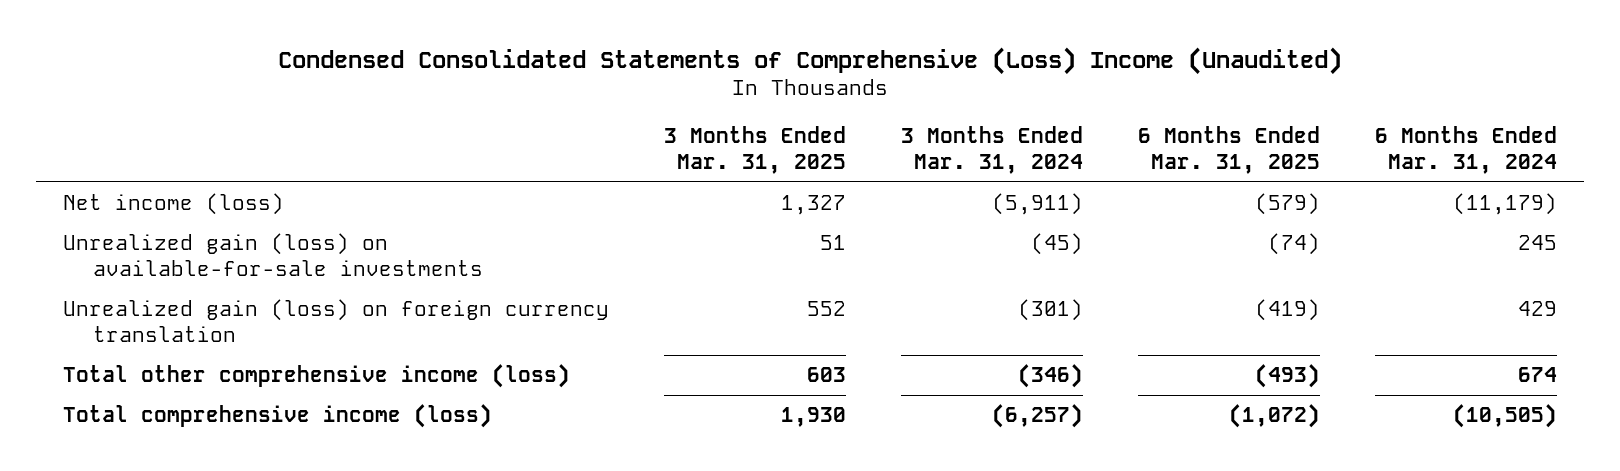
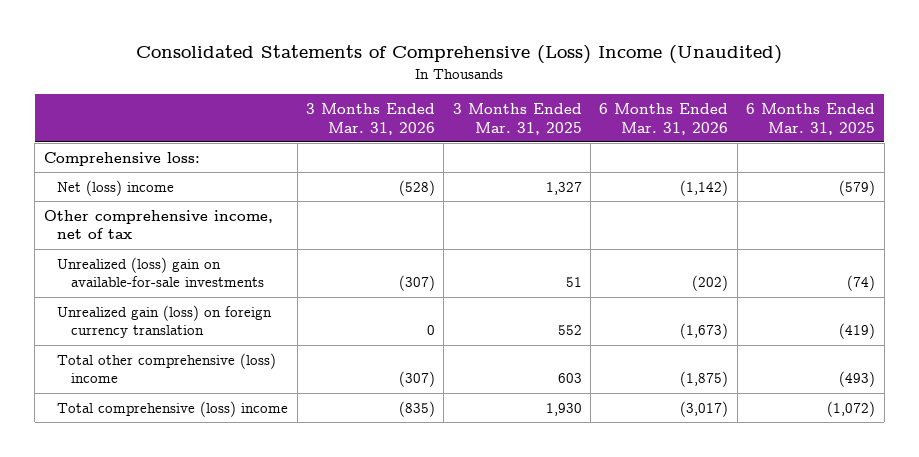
- Condensed Consolidated Statements of Comprehensive (Loss) Income (Unaudited)
+ Consolidated Statements of Comprehensive (Loss) Income (Unaudited)
- | 3 Months Ended Mar. 31, 2025 | 3 Months Ended Mar. 31, 2024 | 6 Months Ended Mar. 31, 2025 | 6 Months Ended Mar. 31, 2024
+ | 3 Months Ended Mar. 31, 2026 | 3 Months Ended Mar. 31, 2025 | 6 Months Ended Mar. 31, 2026 | 6 Months Ended Mar. 31, 2025
- Net income (loss) | 1,327 | (5,911) | (579) | (11,179)
- Unrealized gain (loss) on available-for-sale investments | 51 | (45) | (74) | 245
+ Comprehensive loss:
+ Net (loss) income | (528) | 1,327 | (1,142) | (579)
+ Other comprehensive income, net of tax
+ Unrealized (loss) gain on available-for-sale investments | (307) | 51 | (202) | (74)
- Total other comprehensive income (loss) | 603 | (346) | (493) | 674
- Total comprehensive income (loss) | 1,930 | (6,257) | (1,072) | (10,505)
+ Total other comprehensive (loss) income | (307) | 603 | (1,875) | (493)
+ Total comprehensive (loss) income | (835) | 1,930 | (3,017) | (1,072)

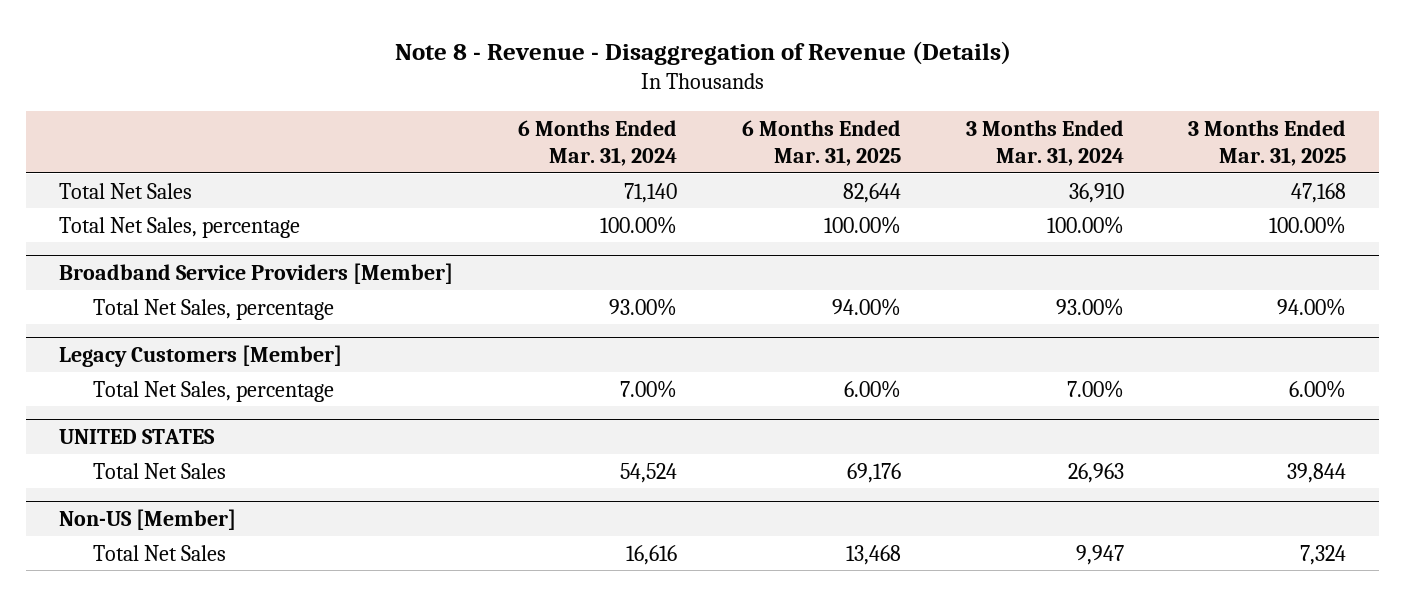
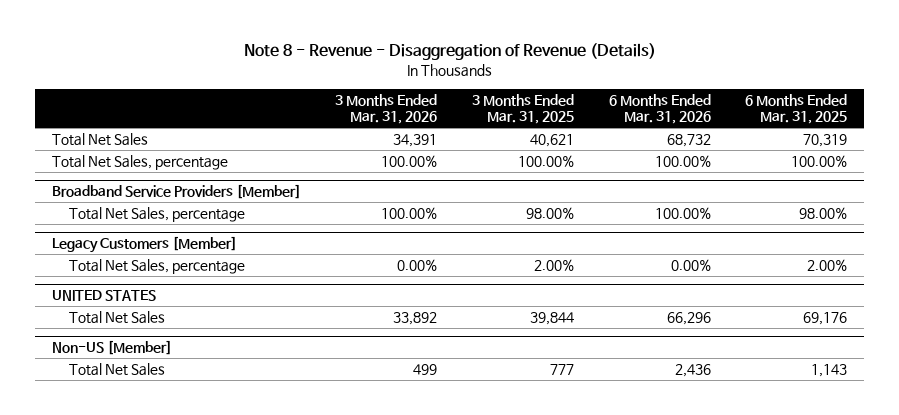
- | 6 Months Ended Mar. 31, 2024 | 6 Months Ended Mar. 31, 2025 | 3 Months Ended Mar. 31, 2024 | 3 Months Ended Mar. 31, 2025
+ | 3 Months Ended Mar. 31, 2026 | 3 Months Ended Mar. 31, 2025 | 6 Months Ended Mar. 31, 2026 | 6 Months Ended Mar. 31, 2025
- Total Net Sales | 71,140 | 82,644 | 36,910 | 47,168
+ Total Net Sales | 34,391 | 40,621 | 68,732 | 70,319
@ Broadband Service Providers [Member]
- Total Net Sales, percentage | 93.00% | 94.00% | 93.00% | 94.00%
+ Total Net Sales, percentage | 100.00% | 98.00% | 100.00% | 98.00%
@ Legacy Customers [Member]
- Total Net Sales, percentage | 7.00% | 6.00% | 7.00% | 6.00%
+ Total Net Sales, percentage | 0.00% | 2.00% | 0.00% | 2.00%
@ Non-US [Member]
- Total Net Sales | 16,616 | 13,468 | 9,947 | 7,324
+ Total Net Sales | 499 | 777 | 2,436 | 1,143

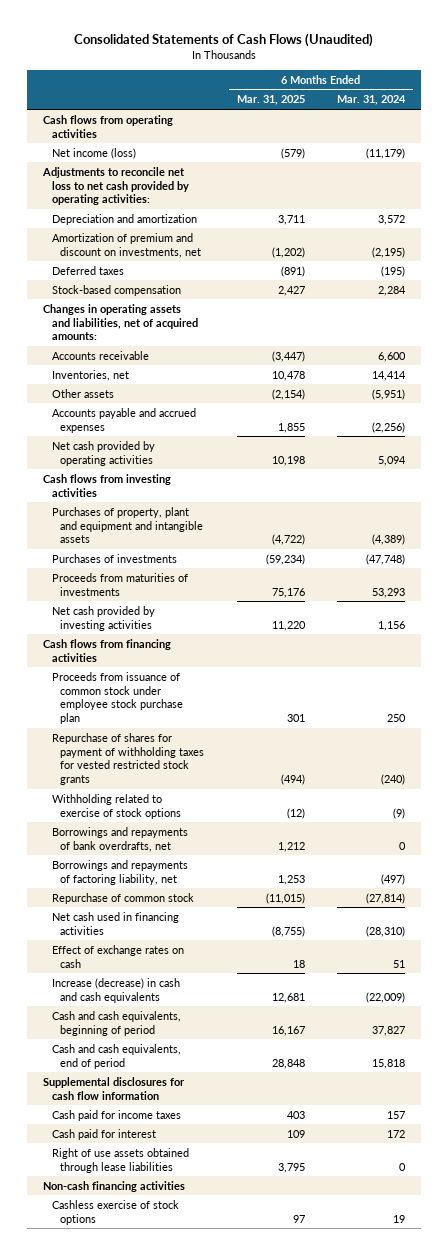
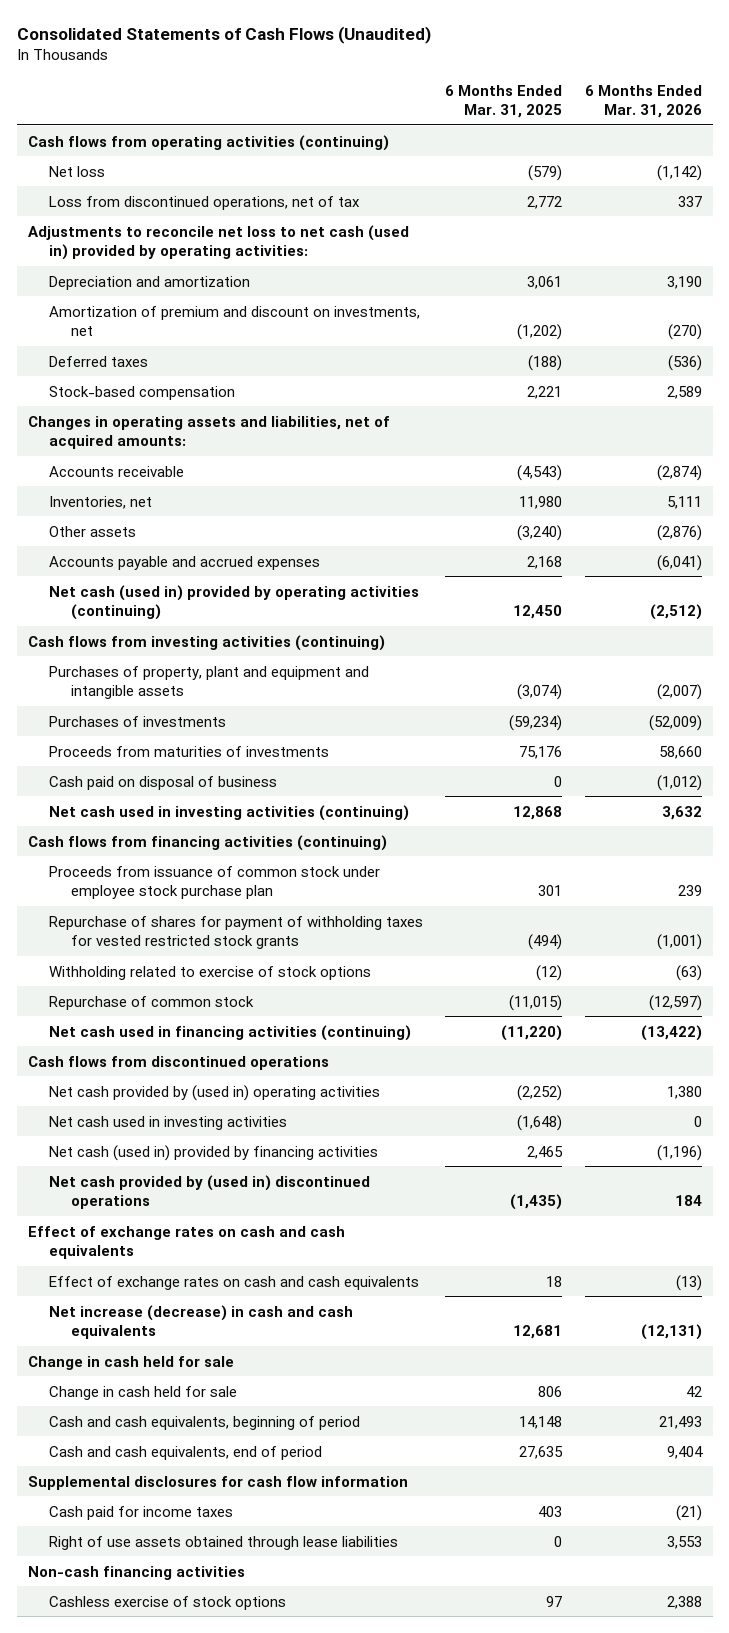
- | 6 Months Ended Mar. 31, 2025 | 6 Months Ended Mar. 31, 2024
+ | 6 Months Ended Mar. 31, 2025 | 6 Months Ended Mar. 31, 2026
- Cash flows from operating activities
- Net income (loss) | (579) | (11,179)
- Adjustments to reconcile net loss to net cash provided by operating activities:
- Depreciation and amortization | 3,711 | 3,572
+ Cash flows from operating activities (continuing)
+ Net loss | (579) | (1,142)
+ Loss from discontinued operations, net of tax | 2,772 | 337
+ Adjustments to reconcile net loss to net cash (used in) provided by operating activities:
+ Depreciation and amortization | 3,061 | 3,190
- Deferred taxes | (891) | (195)
- Stock-based compensation | 2,427 | 2,284
+ Deferred taxes | (188) | (536)
+ Stock-based compensation | 2,221 | 2,589
- Accounts receivable | (3,447) | 6,600
- Inventories, net | 10,478 | 14,414
- Other assets | (2,154) | (5,951)
- Accounts payable and accrued expenses | 1,855 | (2,256)
- Net cash provided by operating activities | 10,198 | 5,094
- Cash flows from investing activities
- Purchases of property, plant and equipment and intangible assets | (4,722) | (4,389)
+ Accounts receivable | (4,543) | (2,874)
+ Inventories, net | 11,980 | 5,111
+ Other assets | (3,240) | (2,876)
+ Accounts payable and accrued expenses | 2,168 | (6,041)
+ Net cash (used in) provided by operating activities (continuing) | 12,450 | (2,512)
+ Cash flows from investing activities (continuing)
+ Purchases of property, plant and equipment and intangible assets | (3,074) | (2,007)
- Net cash provided by investing activities | 11,220 | 1,156
- Cash flows from financing activities
+ Cash paid on disposal of business | 0 | (1,012)
+ Net cash used in investing activities (continuing) | 12,868 | 3,632
+ Cash flows from financing activities (continuing)
- Borrowings and repayments of bank overdrafts, net | 1,212 | 0
- Borrowings and repayments of factoring liability, net | 1,253 | (497)
- Net cash used in financing activities | (8,755) | (28,310)
- Effect of exchange rates on cash | 18 | 51
- Increase (decrease) in cash and cash equivalents | 12,681 | (22,009)
- Cash and cash equivalents, beginning of period | 16,167 | 37,827
- Cash and cash equivalents, end of period | 28,848 | 15,818
+ Net cash used in financing activities (continuing) | (11,220) | (13,422)
+ Cash flows from discontinued operations
+ Net cash provided by (used in) operating activities | (2,252) | 1,380
+ Net cash used in investing activities | (1,648) | 0
+ Net cash (used in) provided by financing activities | 2,465 | (1,196)
+ Net cash provided by (used in) discontinued operations | (1,435) | 184
+ Effect of exchange rates on cash and cash equivalents
+ Effect of exchange rates on cash and cash equivalents | 18 | (13)
+ Net increase (decrease) in cash and cash equivalents | 12,681 | (12,131)
+ Change in cash held for sale
+ Change in cash held for sale | 806 | 42
+ Cash and cash equivalents, beginning of period | 14,148 | 21,493
+ Cash and cash equivalents, end of period | 27,635 | 9,404
- Cash paid for interest | 109 | 172
- Right of use assets obtained through lease liabilities | 3,795 | 0
+ Right of use assets obtained through lease liabilities | 0 | 3,553

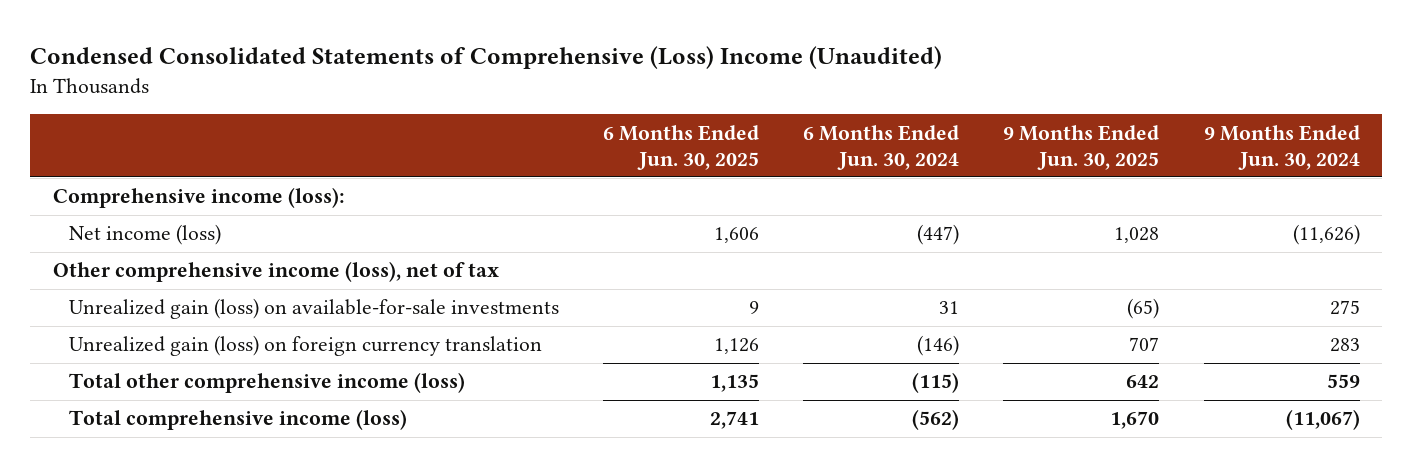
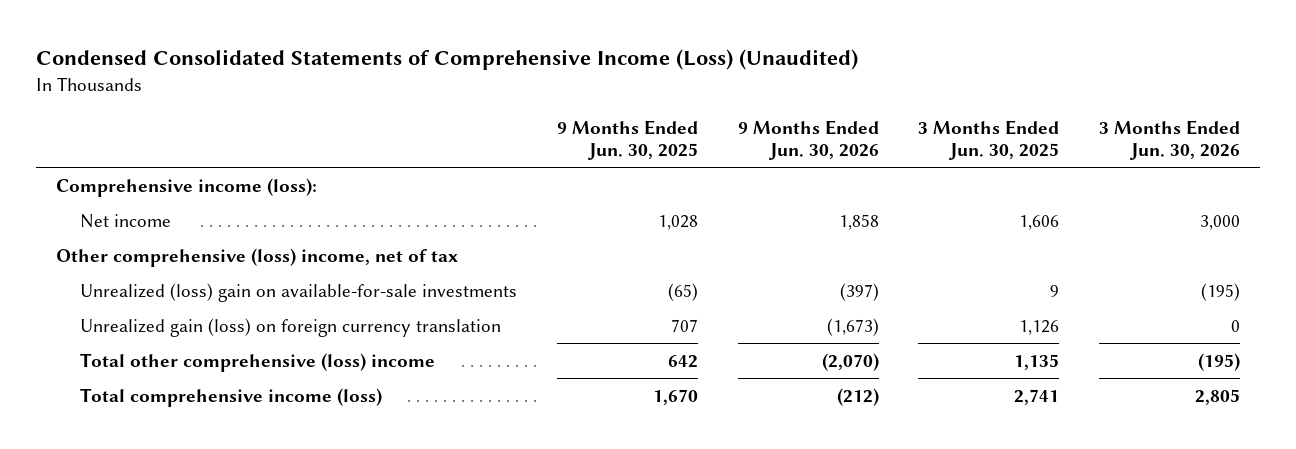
- Condensed Consolidated Statements of Comprehensive (Loss) Income (Unaudited)
+ Condensed Consolidated Statements of Comprehensive Income (Loss) (Unaudited)
- | 6 Months Ended Jun. 30, 2025 | 6 Months Ended Jun. 30, 2024 | 9 Months Ended Jun. 30, 2025 | 9 Months Ended Jun. 30, 2024
+ | 9 Months Ended Jun. 30, 2025 | 9 Months Ended Jun. 30, 2026 | 3 Months Ended Jun. 30, 2025 | 3 Months Ended Jun. 30, 2026
- Net income (loss) | 1,606 | (447) | 1,028 | (11,626)
- Other comprehensive income (loss), net of tax
- Unrealized gain (loss) on available-for-sale investments | 9 | 31 | (65) | 275
+ Net income | 1,028 | 1,858 | 1,606 | 3,000
+ Other comprehensive (loss) income, net of tax
+ Unrealized (loss) gain on available-for-sale investments | (65) | (397) | 9 | (195)
- Total other comprehensive income (loss) | 1,135 | (115) | 642 | 559
+ Total other comprehensive (loss) income | 642 | (2,070) | 1,135 | (195)

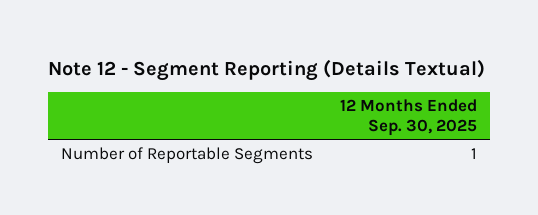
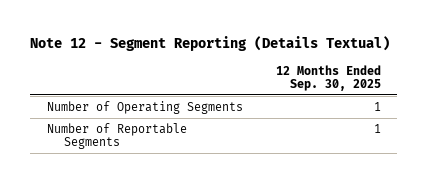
+ Number of Operating Segments | 1

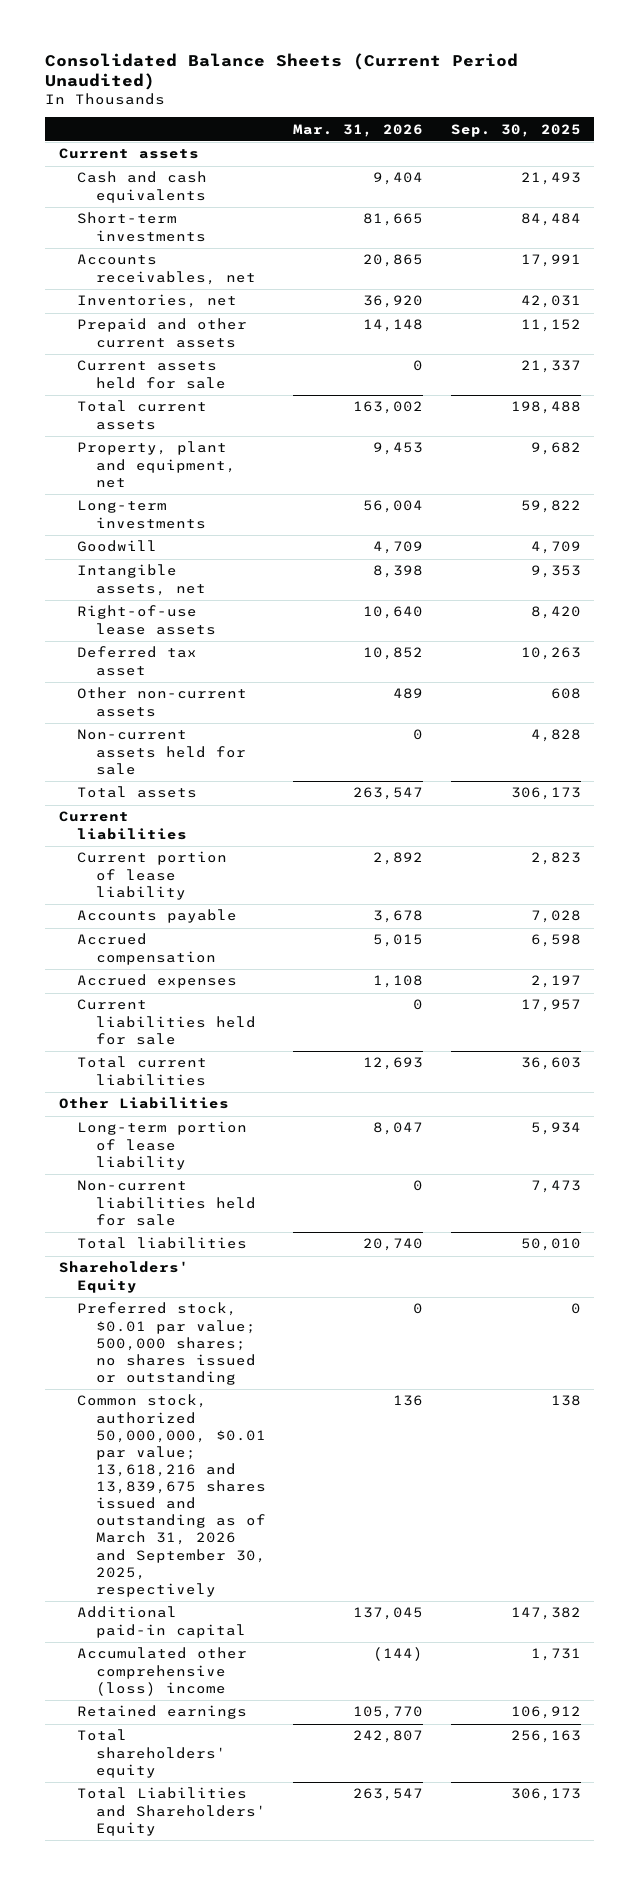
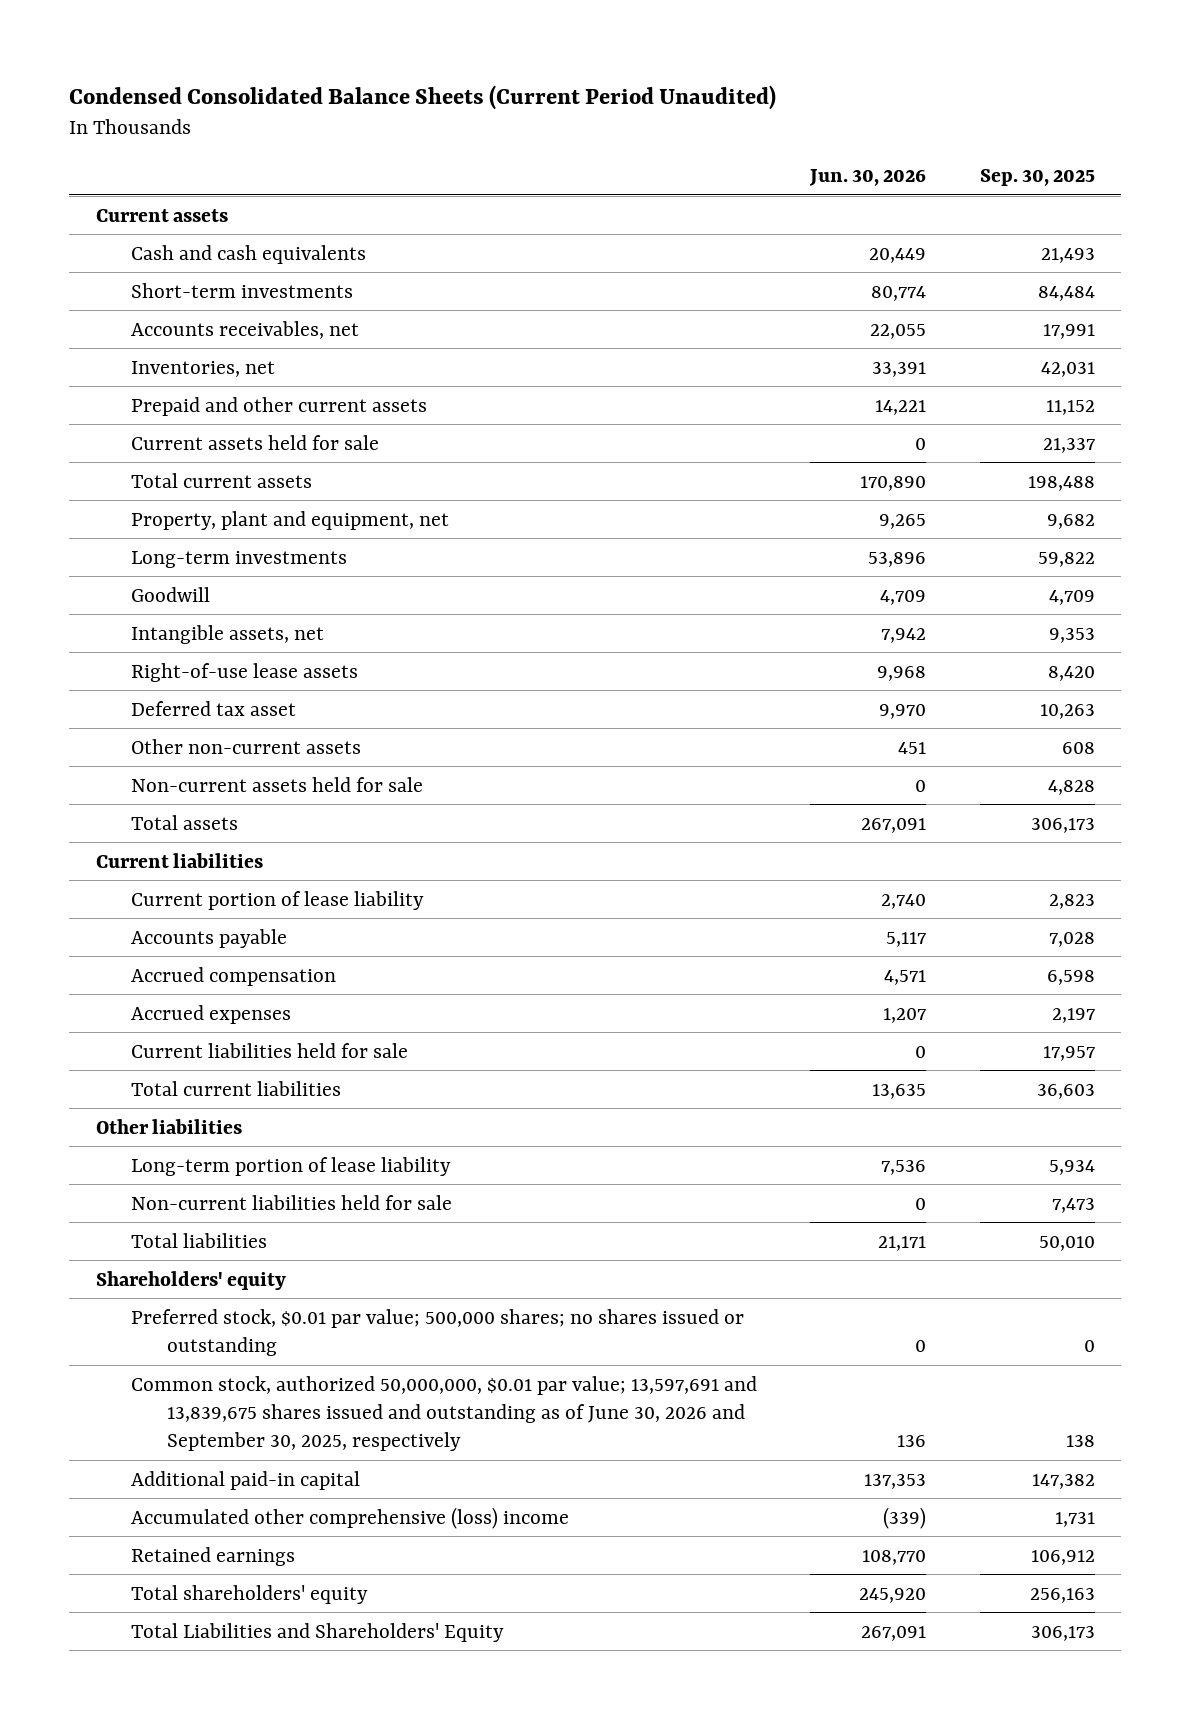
- Consolidated Balance Sheets (Current Period Unaudited)
+ Condensed Consolidated Balance Sheets (Current Period Unaudited)
- | Mar. 31, 2026 | Sep. 30, 2025
+ | Jun. 30, 2026 | Sep. 30, 2025
- Other Liabilities
+ Other liabilities
- Shareholders' Equity
+ Shareholders' equity
- Common stock, authorized 50,000,000, $0.01 par value; 13,618,216 and 13,839,675 shares issued and outstanding as of March 31, 2026 and September 30, 2025, respectively | 136 | 138
+ Common stock, authorized 50,000,000, $0.01 par value; 13,597,691 and 13,839,675 shares issued and outstanding as of June 30, 2026 and September 30, 2025, respectively | 136 | 138

